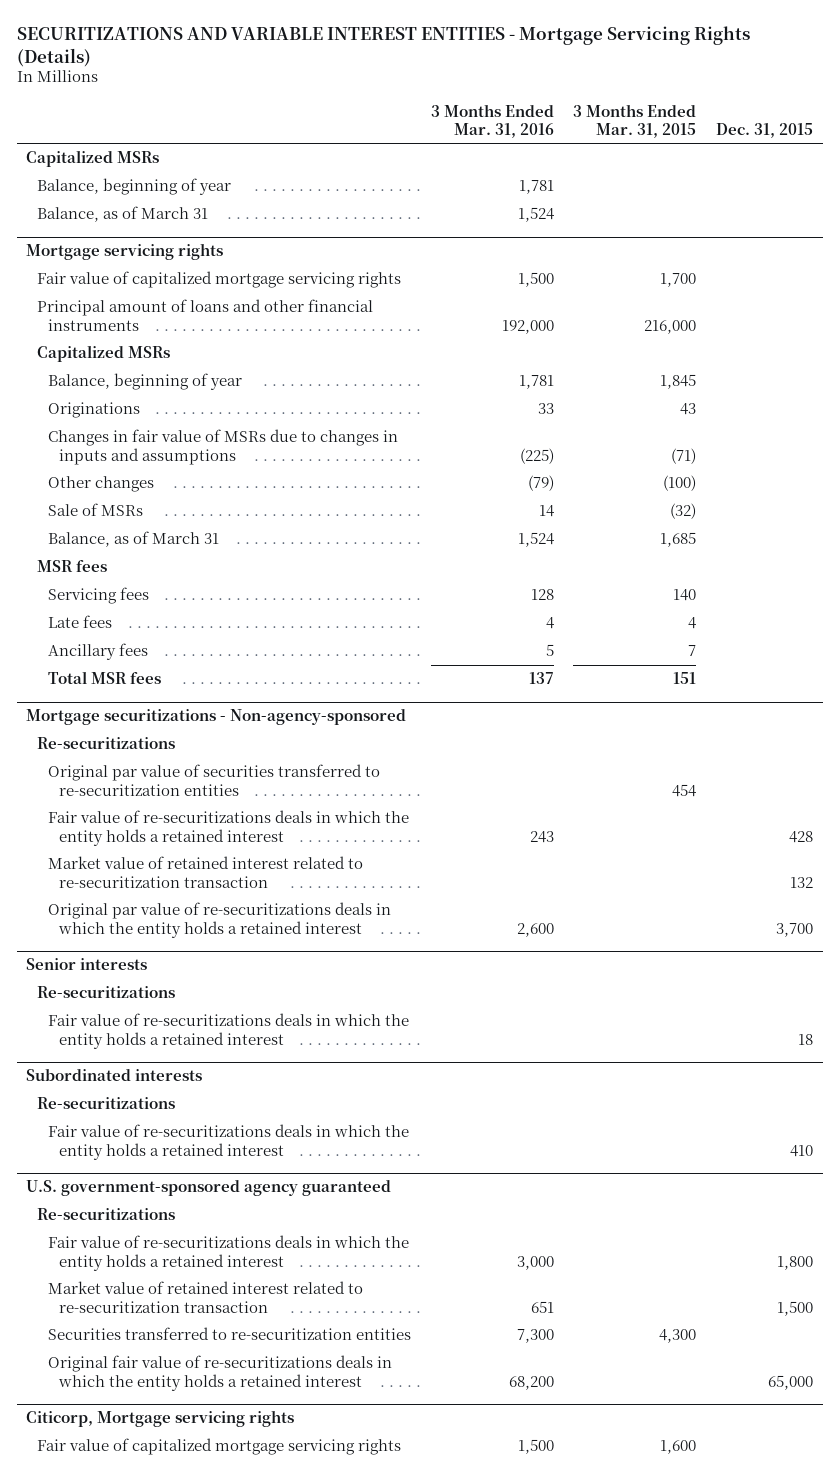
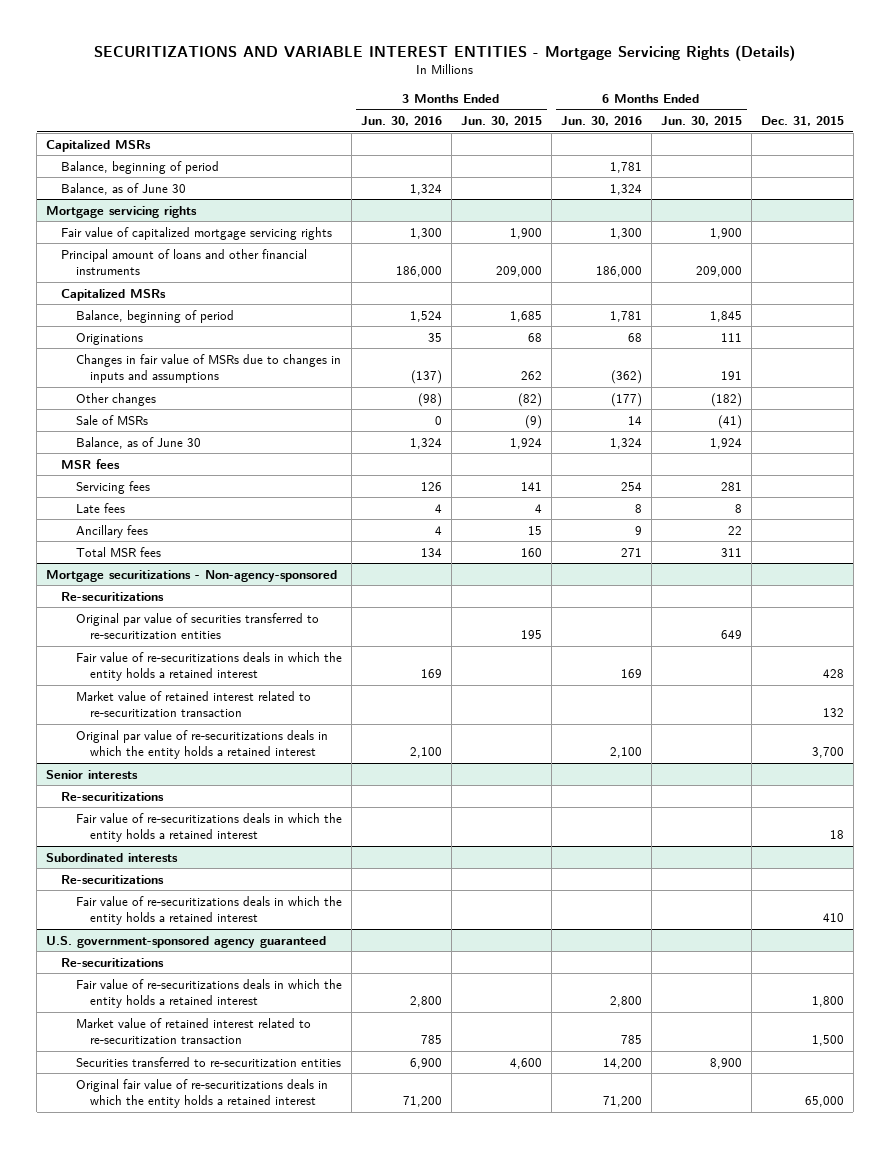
- | 3 Months Ended Mar. 31, 2016 | 3 Months Ended Mar. 31, 2015 | Dec. 31, 2015
+ | 3 Months Ended Jun. 30, 2016 | 3 Months Ended Jun. 30, 2015 | 6 Months Ended Jun. 30, 2016 | 6 Months Ended Jun. 30, 2015 | Dec. 31, 2015
- Balance, beginning of year | 1,781 | |
- Balance, as of March 31 | 1,524 | |
+ Balance, beginning of period | | | 1,781 | |
+ Balance, as of June 30 | 1,324 | | 1,324 | |
@ Mortgage servicing rights
- Balance, beginning of year | 1,781 | 1,845 |
+ Balance, beginning of period | 1,524 | 1,685 | 1,781 | 1,845 |
- Balance, as of March 31 | 1,524 | 1,685 |
+ Balance, as of June 30 | 1,324 | 1,924 | 1,324 | 1,924 |
- Citicorp, Mortgage servicing rights
- Fair value of capitalized mortgage servicing rights | 1,500 | 1,600 |

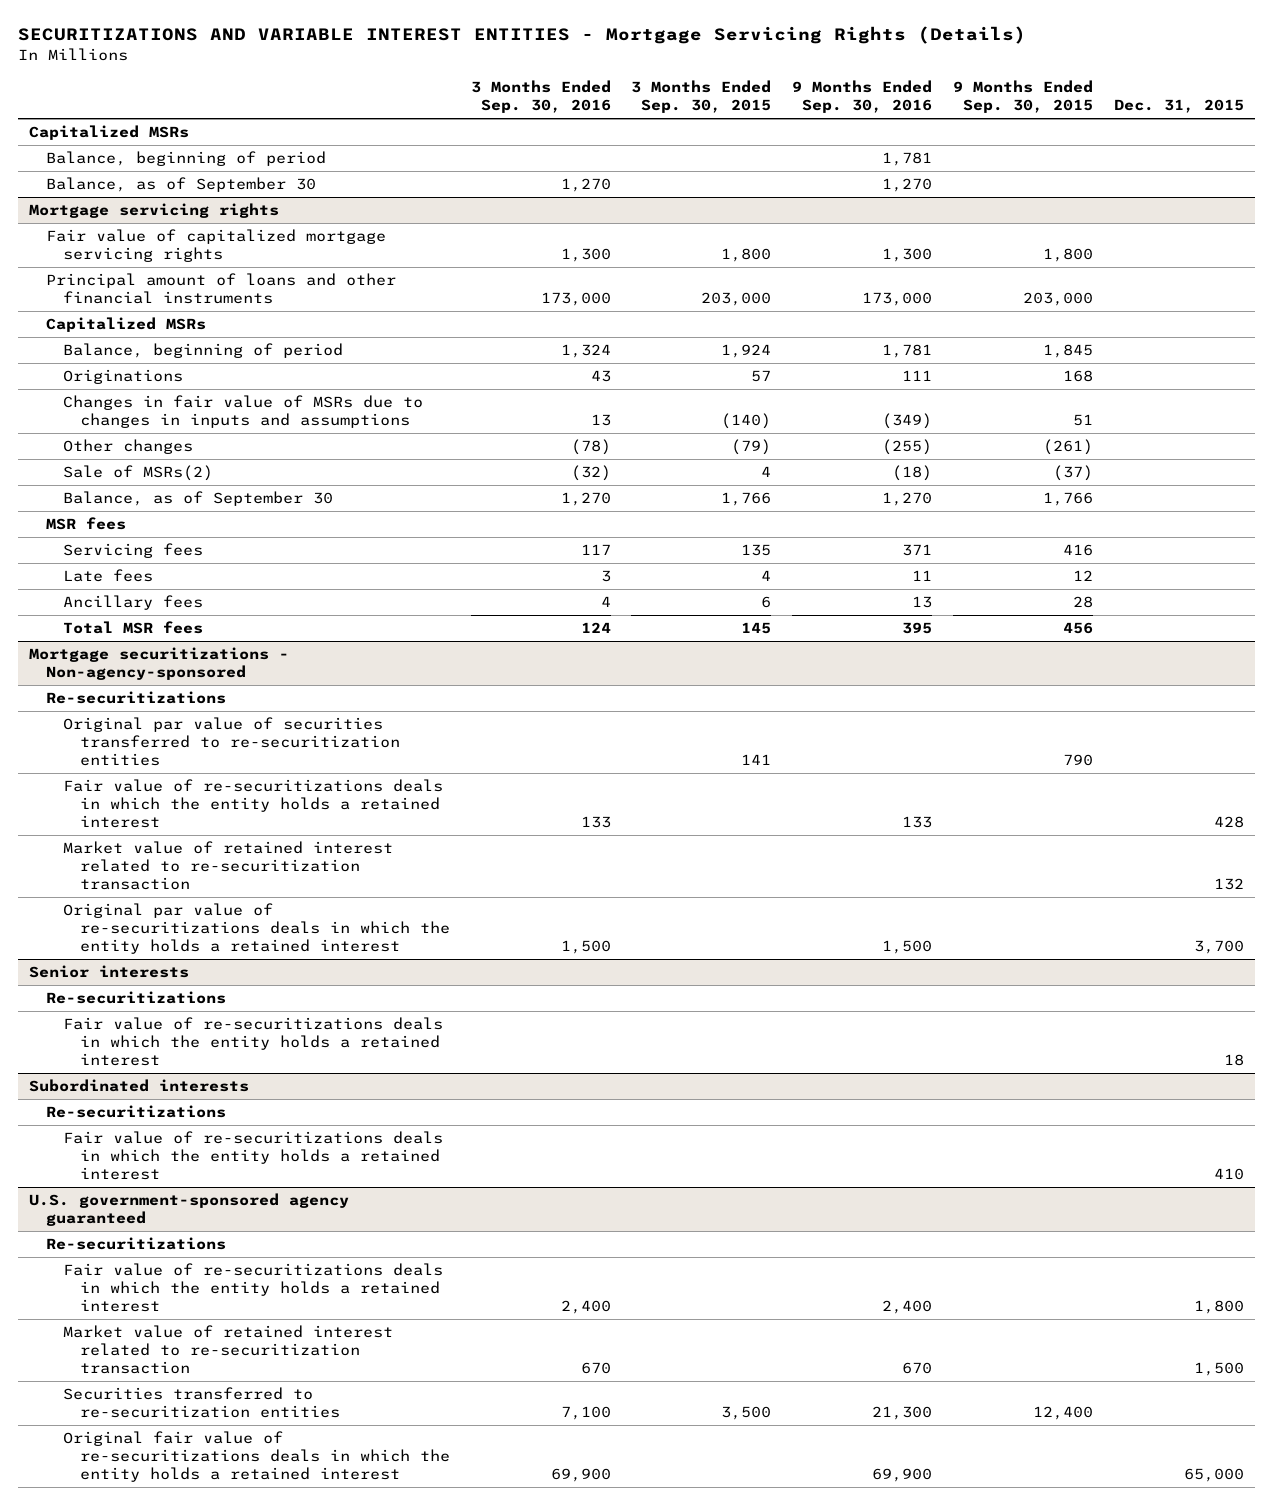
- | 3 Months Ended Jun. 30, 2016 | 3 Months Ended Jun. 30, 2015 | 6 Months Ended Jun. 30, 2016 | 6 Months Ended Jun. 30, 2015 | Dec. 31, 2015
+ | 3 Months Ended Sep. 30, 2016 | 3 Months Ended Sep. 30, 2015 | 9 Months Ended Sep. 30, 2016 | 9 Months Ended Sep. 30, 2015 | Dec. 31, 2015
- Balance, as of June 30 | 1,324 | | 1,324 | |
+ Balance, as of September 30 | 1,270 | | 1,270 | |
@ Mortgage servicing rights
- Sale of MSRs | 0 | (9) | 14 | (41) |
- Balance, as of June 30 | 1,324 | 1,924 | 1,324 | 1,924 |
+ Sale of MSRs(2) | (32) | 4 | (18) | (37) |
+ Balance, as of September 30 | 1,270 | 1,766 | 1,270 | 1,766 |

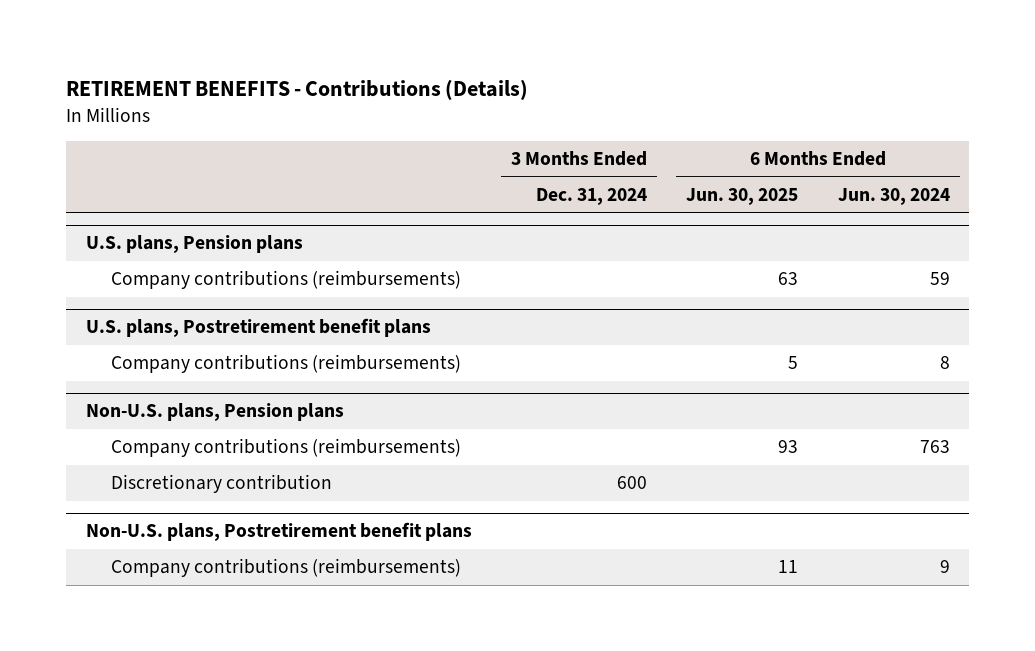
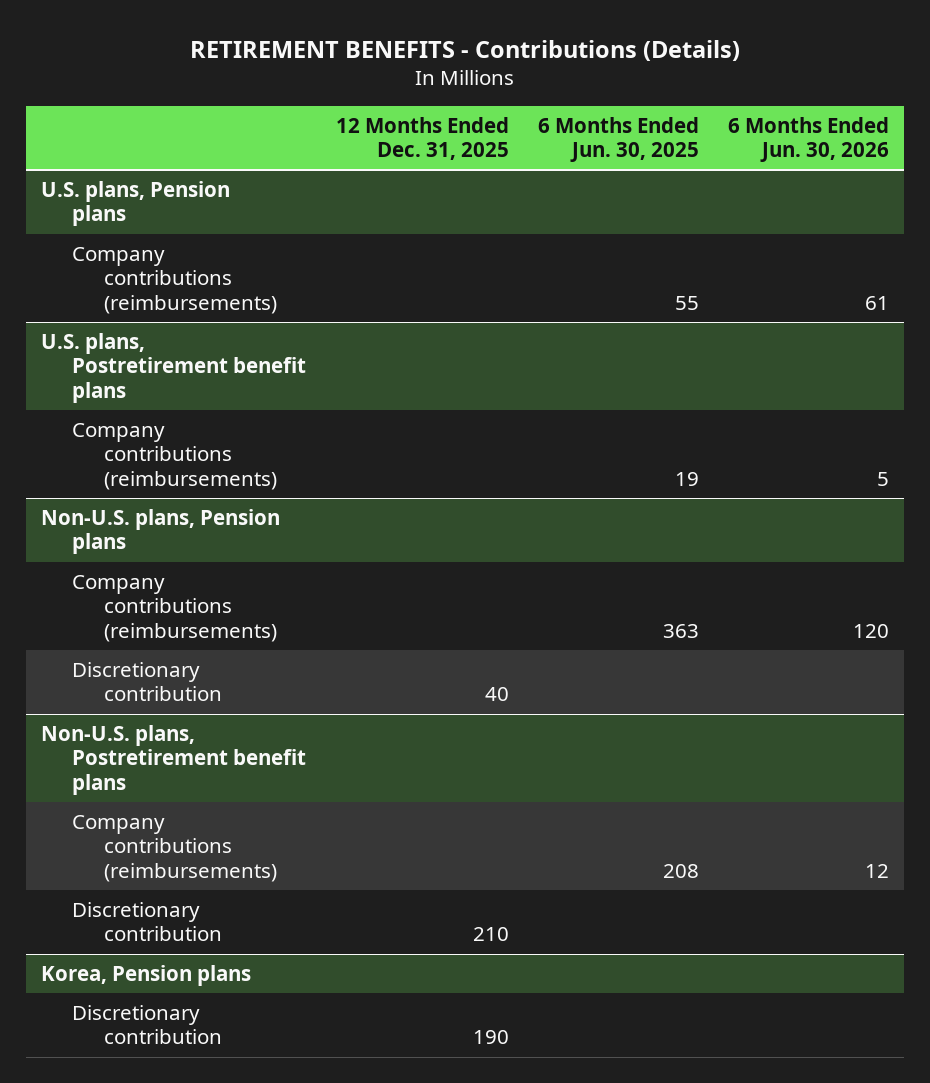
- | 3 Months Ended Dec. 31, 2024 | 6 Months Ended Jun. 30, 2025 | 6 Months Ended Jun. 30, 2024
+ | 12 Months Ended Dec. 31, 2025 | 6 Months Ended Jun. 30, 2025 | 6 Months Ended Jun. 30, 2026
@ U.S. plans, Pension plans
- Company contributions (reimbursements) | | 63 | 59
+ Company contributions (reimbursements) | | 55 | 61
@ U.S. plans, Postretirement benefit plans
- Company contributions (reimbursements) | | 5 | 8
+ Company contributions (reimbursements) | | 19 | 5
@ Non-U.S. plans, Pension plans
- Company contributions (reimbursements) | | 93 | 763
+ Company contributions (reimbursements) | | 363 | 120
@ Non-U.S. plans, Postretirement benefit plans
- Company contributions (reimbursements) | | 11 | 9
+ Company contributions (reimbursements) | | 208 | 12
+ Discretionary contribution | 210 | |
+ Korea, Pension plans
+ Discretionary contribution | 190 | |

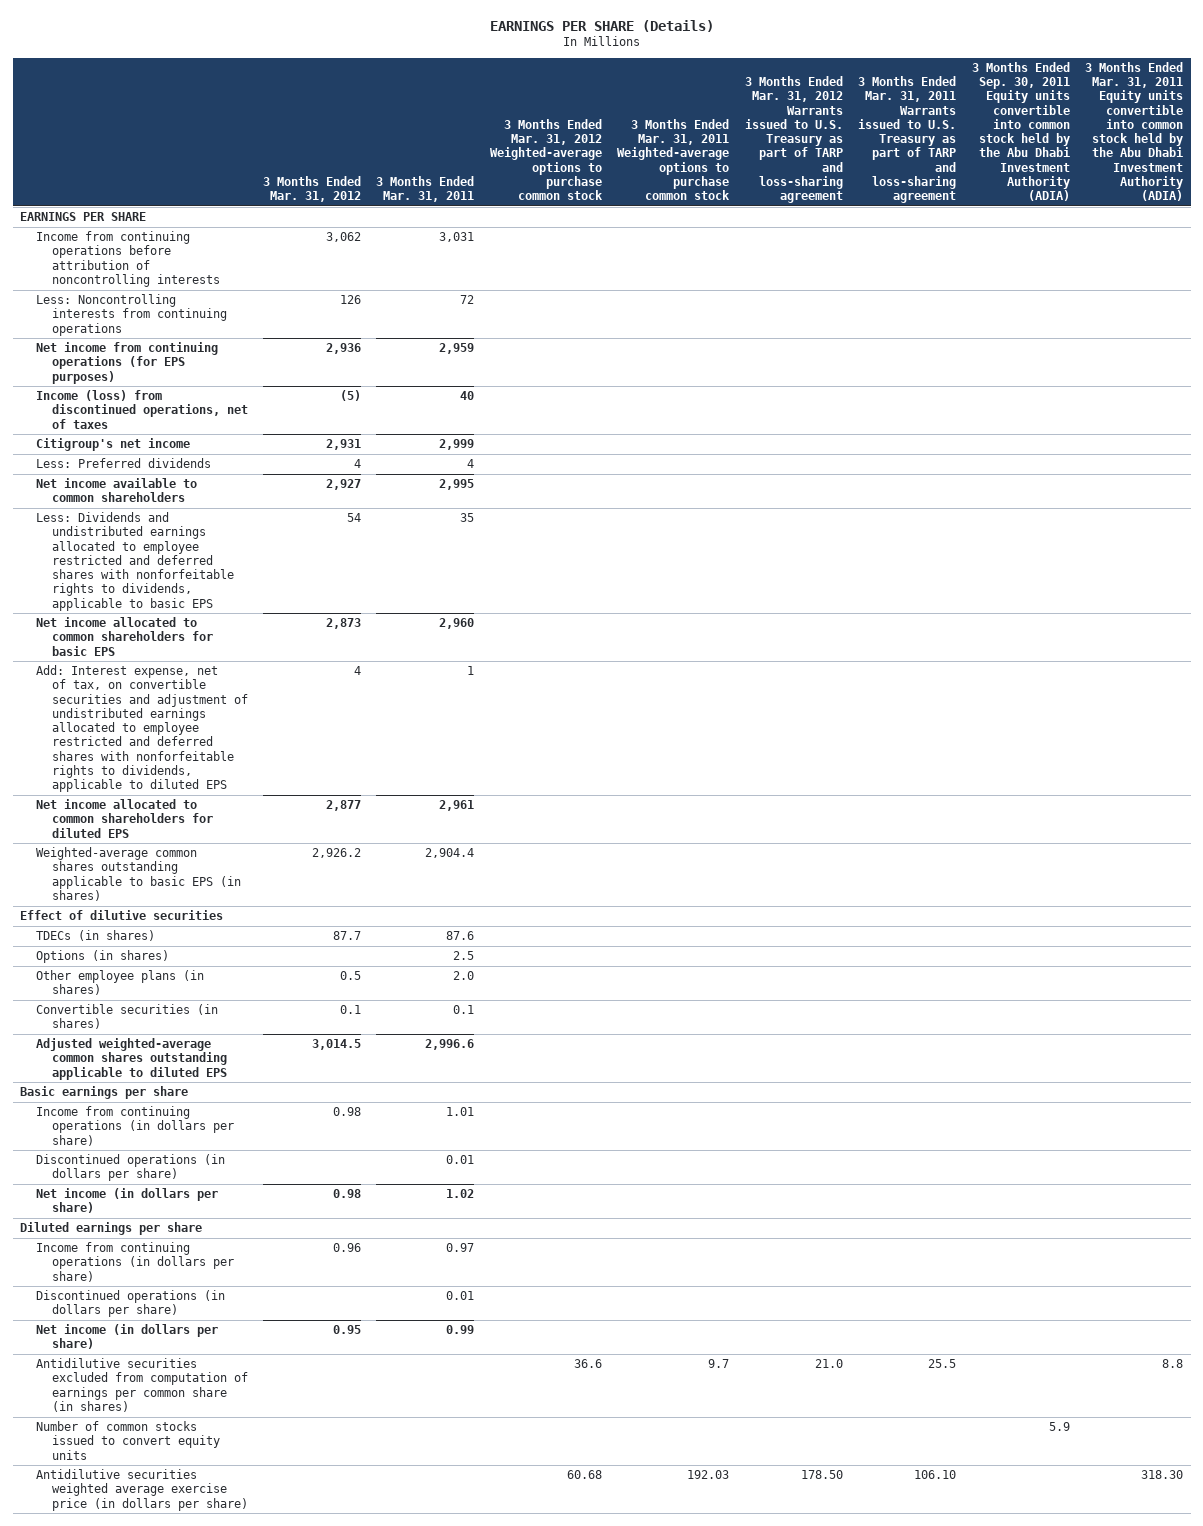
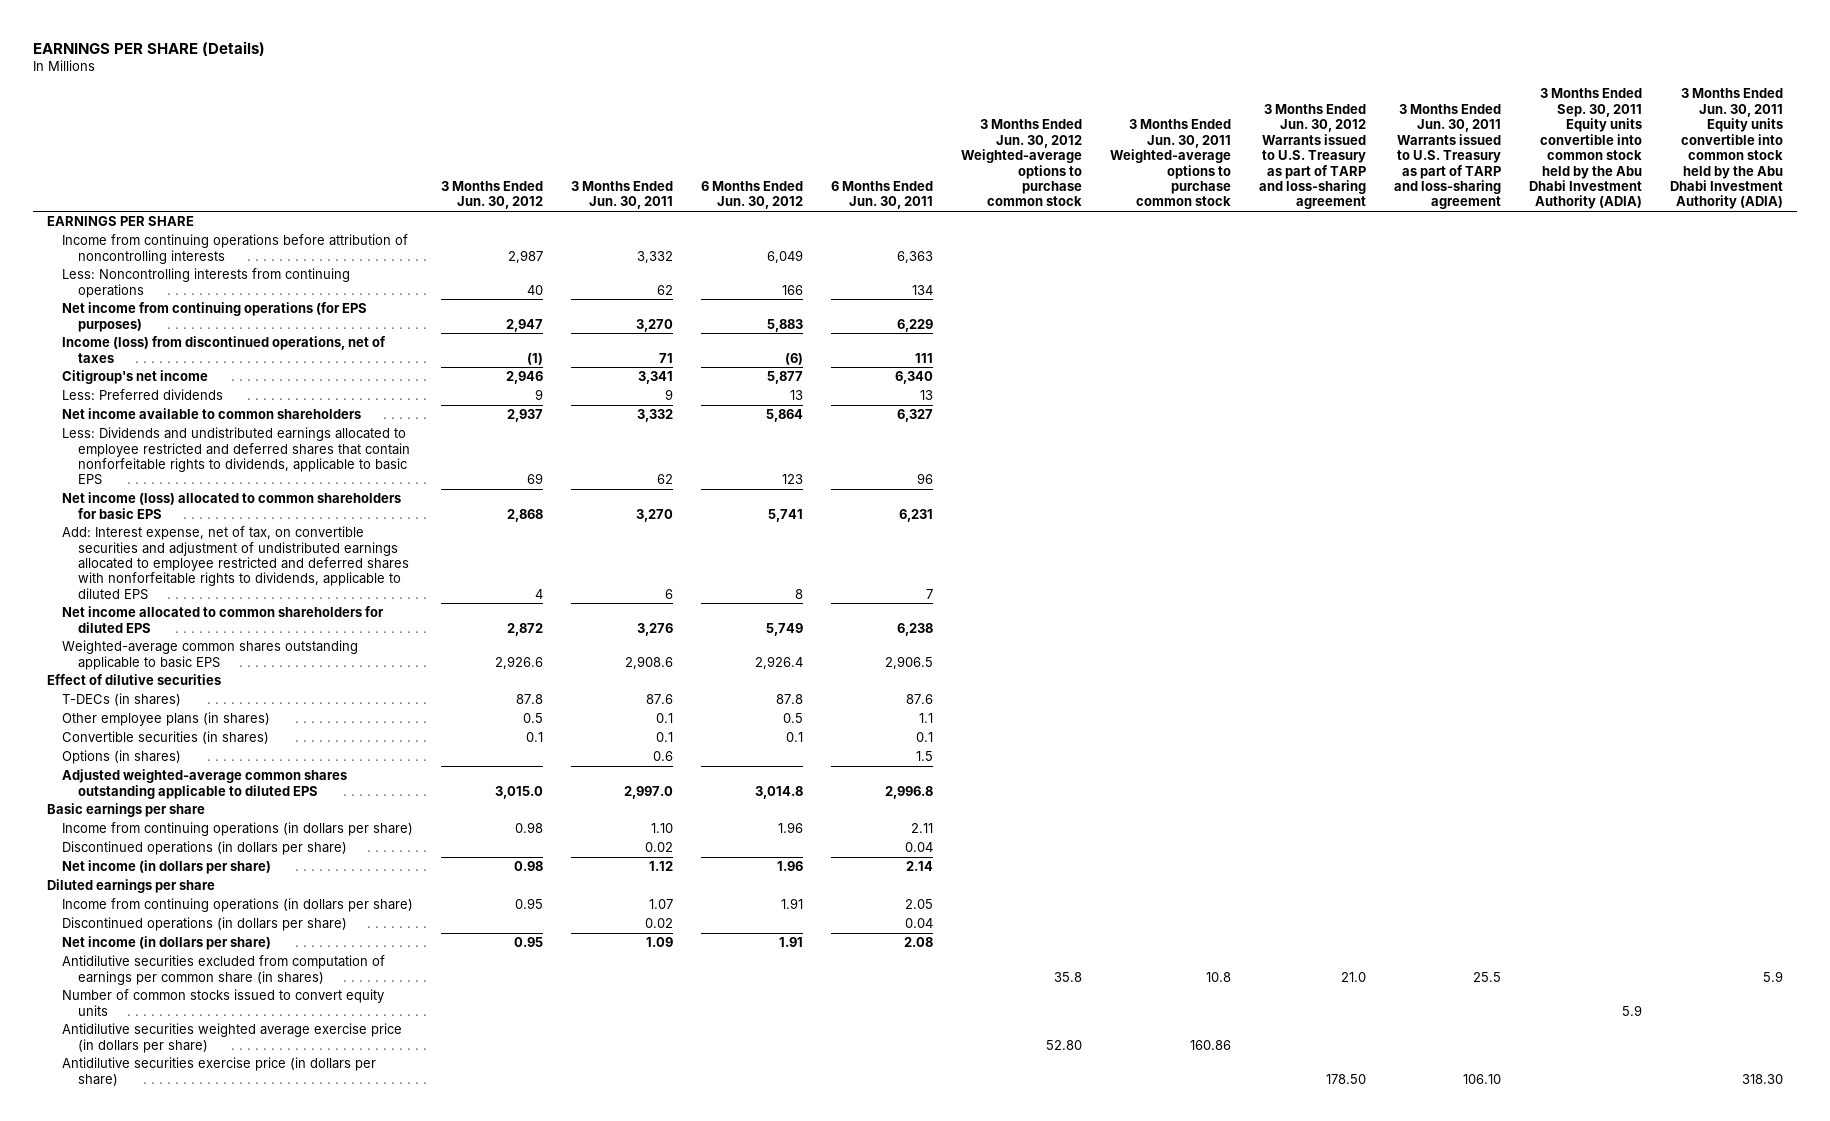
- | 3 Months Ended Mar. 31, 2012 | 3 Months Ended Mar. 31, 2011 | 3 Months Ended Mar. 31, 2012 Weighted-average options to purchase common stock | 3 Months Ended Mar. 31, 2011 Weighted-average options to purchase common stock | 3 Months Ended Mar. 31, 2012 Warrants issued to U.S. Treasury as part of TARP and loss-sharing agreement | 3 Months Ended Mar. 31, 2011 Warrants issued to U.S. Treasury as part of TARP and loss-sharing agreement | 3 Months Ended Sep. 30, 2011 Equity units convertible into common stock held by the Abu Dhabi Investment Authority (ADIA) | 3 Months Ended Mar. 31, 2011 Equity units convertible into common stock held by the Abu Dhabi Investment Authority (ADIA)
+ | 3 Months Ended Jun. 30, 2012 | 3 Months Ended Jun. 30, 2011 | 6 Months Ended Jun. 30, 2012 | 6 Months Ended Jun. 30, 2011 | 3 Months Ended Jun. 30, 2012 Weighted-average options to purchase common stock | 3 Months Ended Jun. 30, 2011 Weighted-average options to purchase common stock | 3 Months Ended Jun. 30, 2012 Warrants issued to U.S. Treasury as part of TARP and loss-sharing agreement | 3 Months Ended Jun. 30, 2011 Warrants issued to U.S. Treasury as part of TARP and loss-sharing agreement | 3 Months Ended Sep. 30, 2011 Equity units convertible into common stock held by the Abu Dhabi Investment Authority (ADIA) | 3 Months Ended Jun. 30, 2011 Equity units convertible into common stock held by the Abu Dhabi Investment Authority (ADIA)
- Less: Dividends and undistributed earnings allocated to employee restricted and deferred shares with nonforfeitable rights to dividends, applicable to basic EPS | 54 | 35 | | | | | |
- Net income allocated to common shareholders for basic EPS | 2,873 | 2,960 | | | | | |
+ Less: Dividends and undistributed earnings allocated to employee restricted and deferred shares that contain nonforfeitable rights to dividends, applicable to basic EPS | 69 | 62 | 123 | 96 | | | | | |
+ Net income (loss) allocated to common shareholders for basic EPS | 2,868 | 3,270 | 5,741 | 6,231 | | | | | |
- Weighted-average common shares outstanding applicable to basic EPS (in shares) | 2,926.2 | 2,904.4 | | | | | |
+ Weighted-average common shares outstanding applicable to basic EPS | 2,926.6 | 2,908.6 | 2,926.4 | 2,906.5 | | | | | |
- TDECs (in shares) | 87.7 | 87.6 | | | | | |
+ T-DECs (in shares) | 87.8 | 87.6 | 87.8 | 87.6 | | | | | |
moved down: Options (in shares) | | 0.6 | | 1.5 | | | | | |
+ Antidilutive securities exercise price (in dollars per share) | | | | | | | 178.50 | 106.10 | | 318.30

